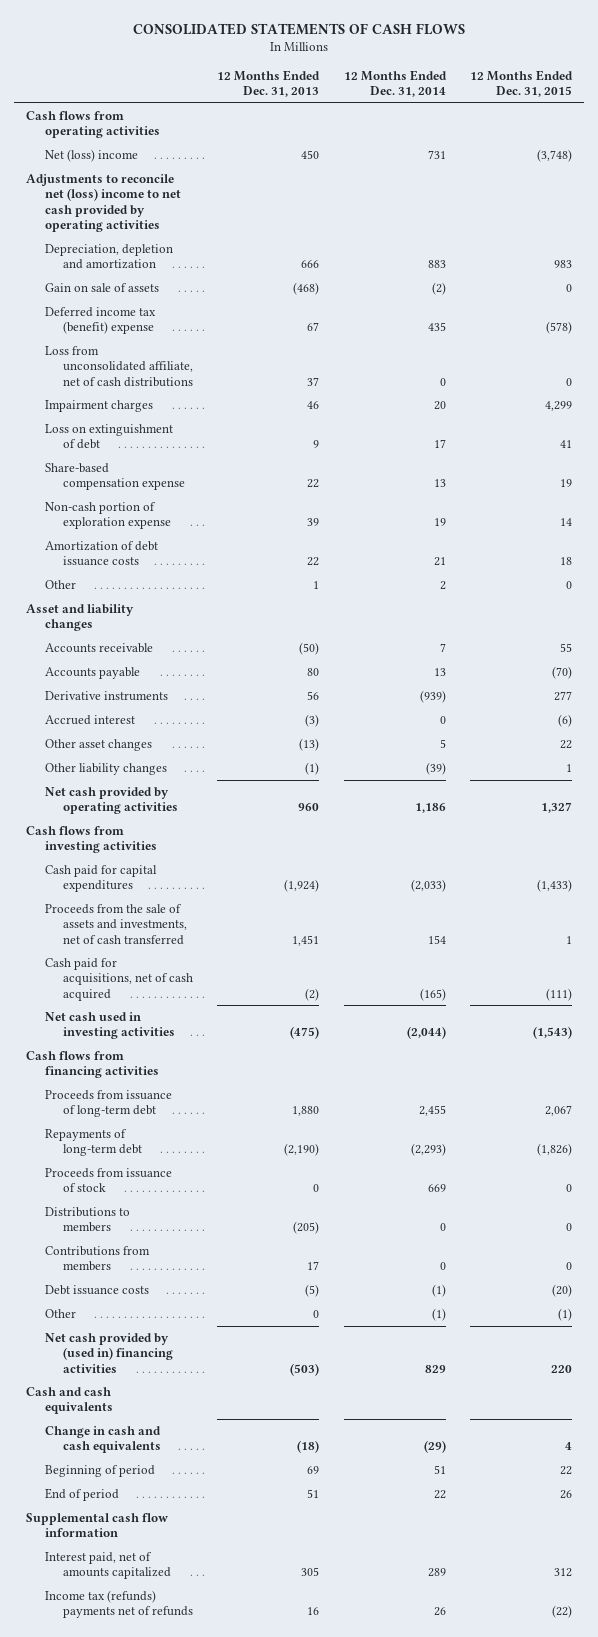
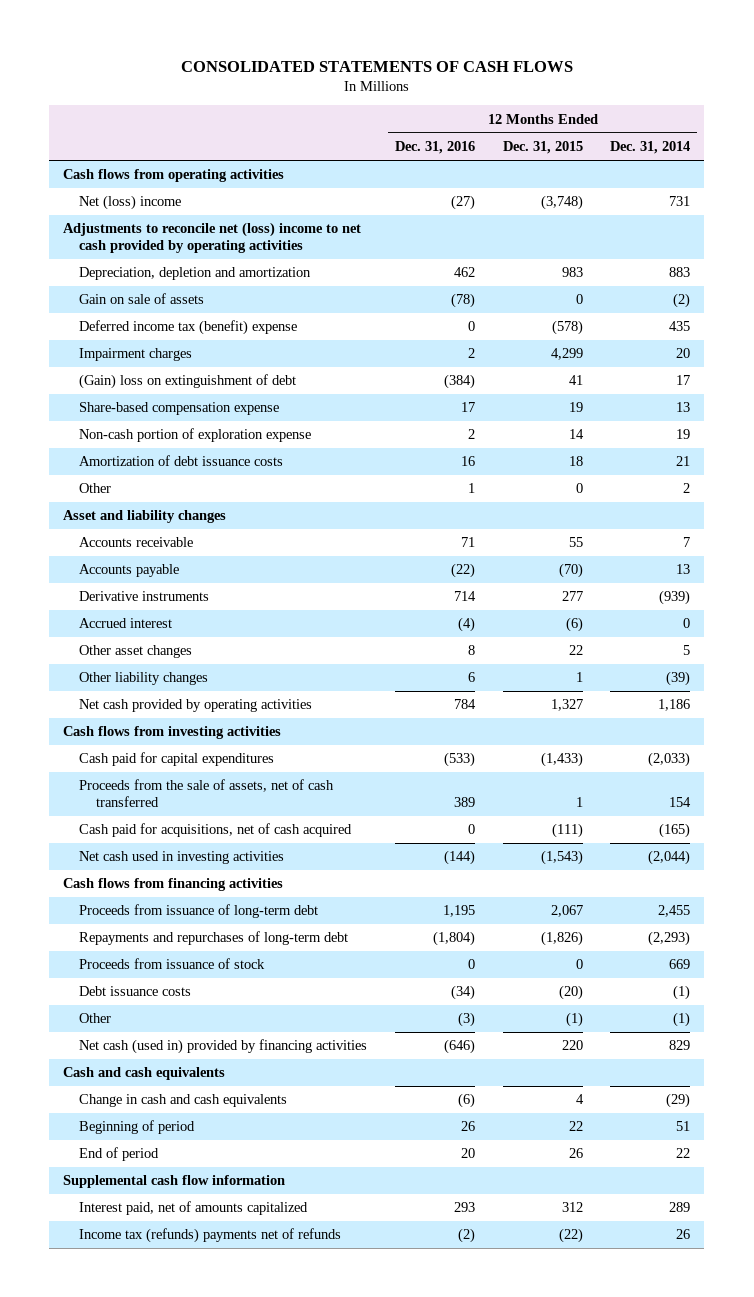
- | 12 Months Ended Dec. 31, 2013 | 12 Months Ended Dec. 31, 2014 | 12 Months Ended Dec. 31, 2015
+ | 12 Months Ended Dec. 31, 2016 | 12 Months Ended Dec. 31, 2015 | 12 Months Ended Dec. 31, 2014
- Loss from unconsolidated affiliate, net of cash distributions | 37 | 0 | 0
- Loss on extinguishment of debt | 9 | 17 | 41
+ (Gain) loss on extinguishment of debt | (384) | 41 | 17
- Proceeds from the sale of assets and investments, net of cash transferred | 1,451 | 154 | 1
+ Proceeds from the sale of assets, net of cash transferred | 389 | 1 | 154
- Repayments of long-term debt | (2,190) | (2,293) | (1,826)
+ Repayments and repurchases of long-term debt | (1,804) | (1,826) | (2,293)
- Distributions to members | (205) | 0 | 0
- Contributions from members | 17 | 0 | 0
- Net cash provided by (used in) financing activities | (503) | 829 | 220
+ Net cash (used in) provided by financing activities | (646) | 220 | 829

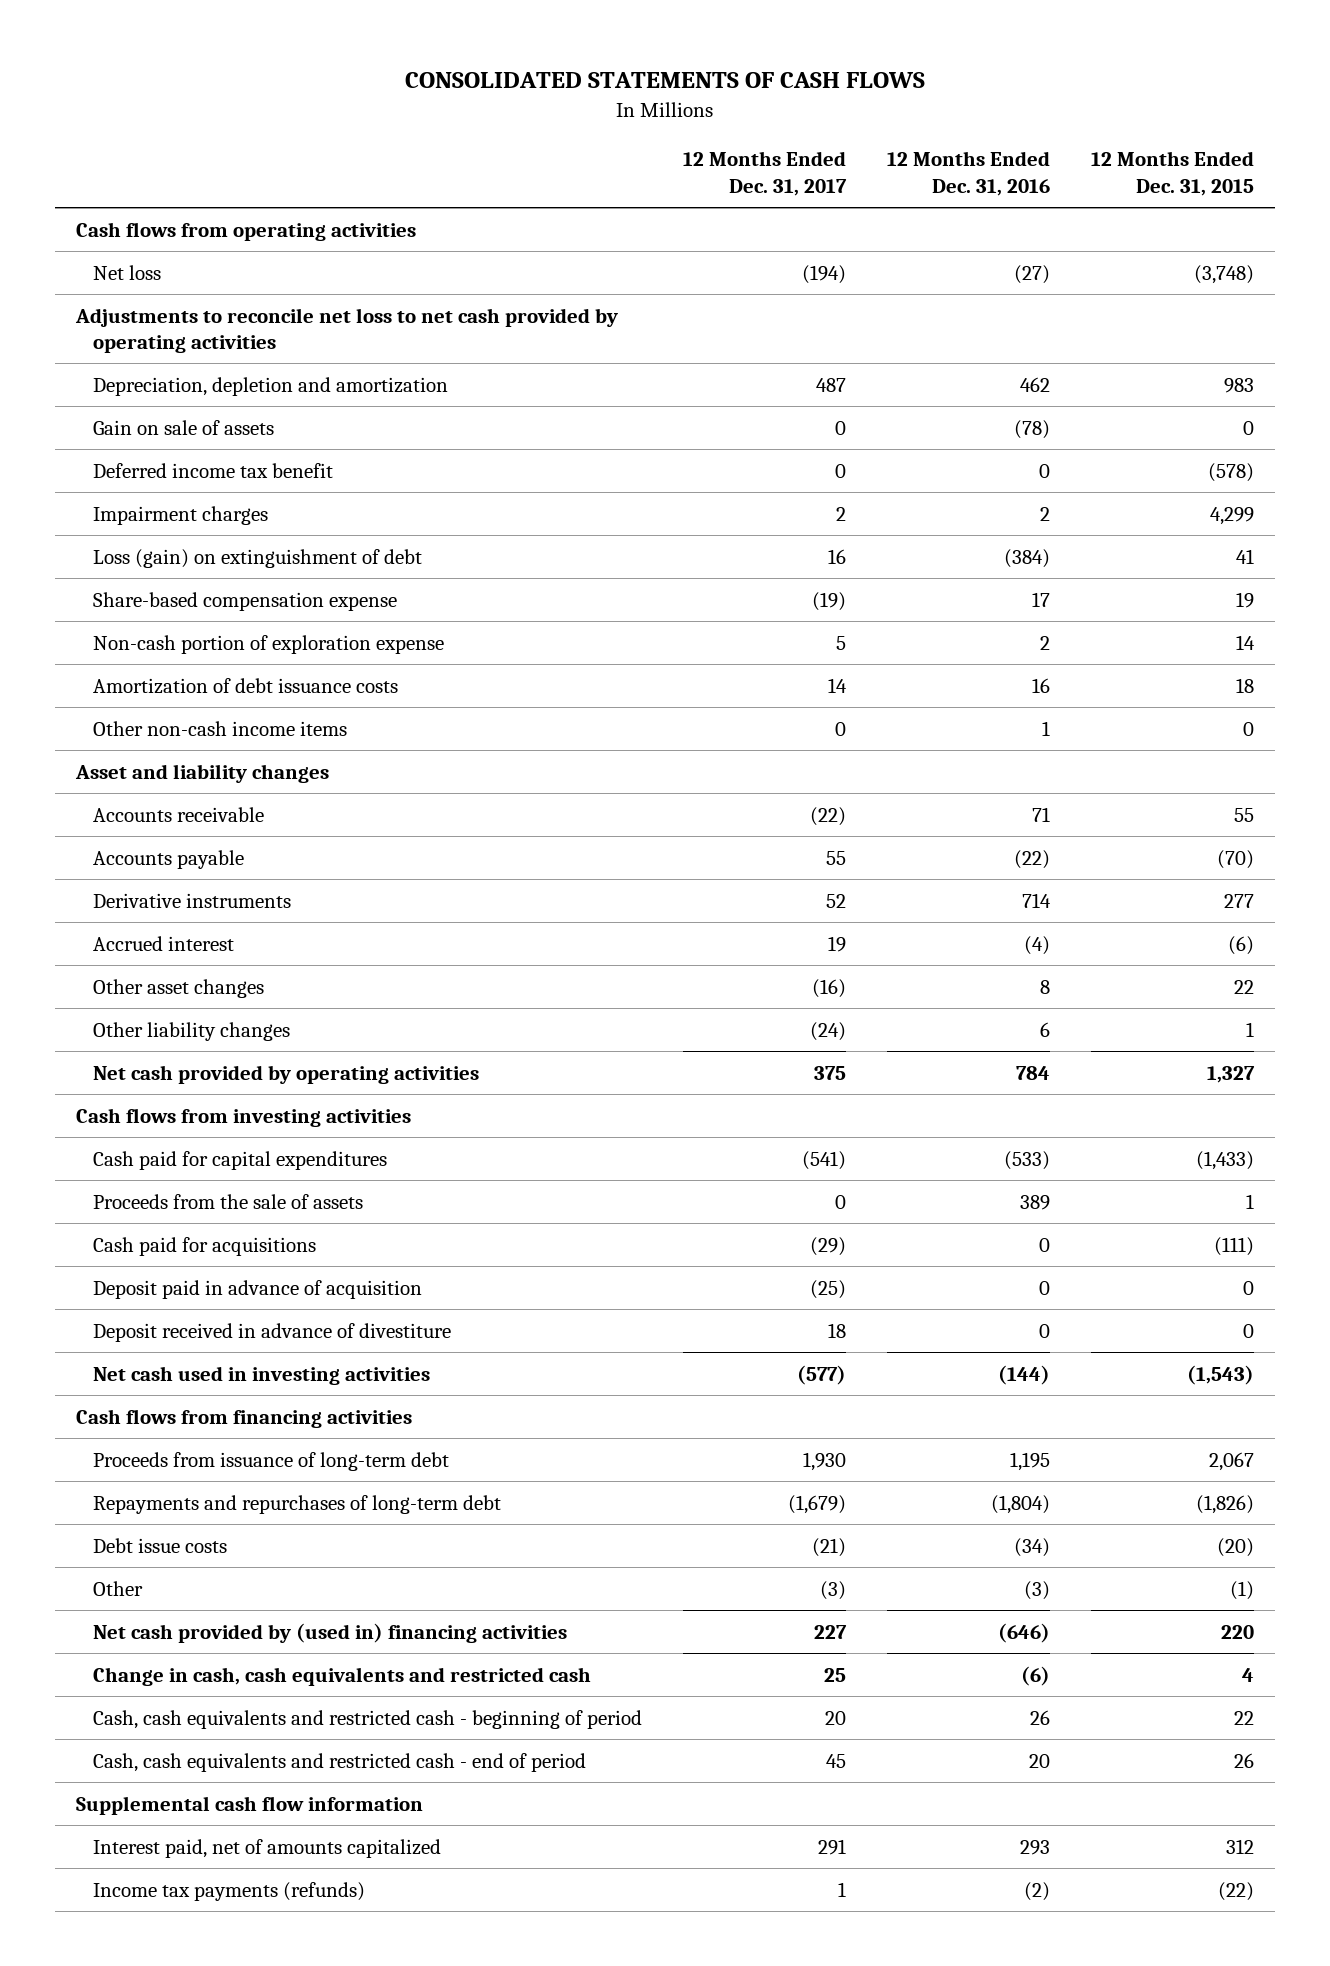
- | 12 Months Ended Dec. 31, 2016 | 12 Months Ended Dec. 31, 2015 | 12 Months Ended Dec. 31, 2014
+ | 12 Months Ended Dec. 31, 2017 | 12 Months Ended Dec. 31, 2016 | 12 Months Ended Dec. 31, 2015
- Net (loss) income | (27) | (3,748) | 731
- Adjustments to reconcile net (loss) income to net cash provided by operating activities
+ Net loss | (194) | (27) | (3,748)
+ Adjustments to reconcile net loss to net cash provided by operating activities
- Deferred income tax (benefit) expense | 0 | (578) | 435
+ Deferred income tax benefit | 0 | 0 | (578)
- (Gain) loss on extinguishment of debt | (384) | 41 | 17
+ Loss (gain) on extinguishment of debt | 16 | (384) | 41
- Other | 1 | 0 | 2
+ Other non-cash income items | 0 | 1 | 0
- Proceeds from the sale of assets, net of cash transferred | 389 | 1 | 154
- Cash paid for acquisitions, net of cash acquired | 0 | (111) | (165)
+ Proceeds from the sale of assets | 0 | 389 | 1
+ Cash paid for acquisitions | (29) | 0 | (111)
+ Deposit paid in advance of acquisition | (25) | 0 | 0
+ Deposit received in advance of divestiture | 18 | 0 | 0
- Proceeds from issuance of stock | 0 | 0 | 669
- Debt issuance costs | (34) | (20) | (1)
+ Debt issue costs | (21) | (34) | (20)
- Net cash (used in) provided by financing activities | (646) | 220 | 829
- Cash and cash equivalents
- Change in cash and cash equivalents | (6) | 4 | (29)
- Beginning of period | 26 | 22 | 51
- End of period | 20 | 26 | 22
+ Net cash provided by (used in) financing activities | 227 | (646) | 220
+ Change in cash, cash equivalents and restricted cash | 25 | (6) | 4
+ Cash, cash equivalents and restricted cash - beginning of period | 20 | 26 | 22
+ Cash, cash equivalents and restricted cash - end of period | 45 | 20 | 26
- Income tax (refunds) payments net of refunds | (2) | (22) | 26
+ Income tax payments (refunds) | 1 | (2) | (22)

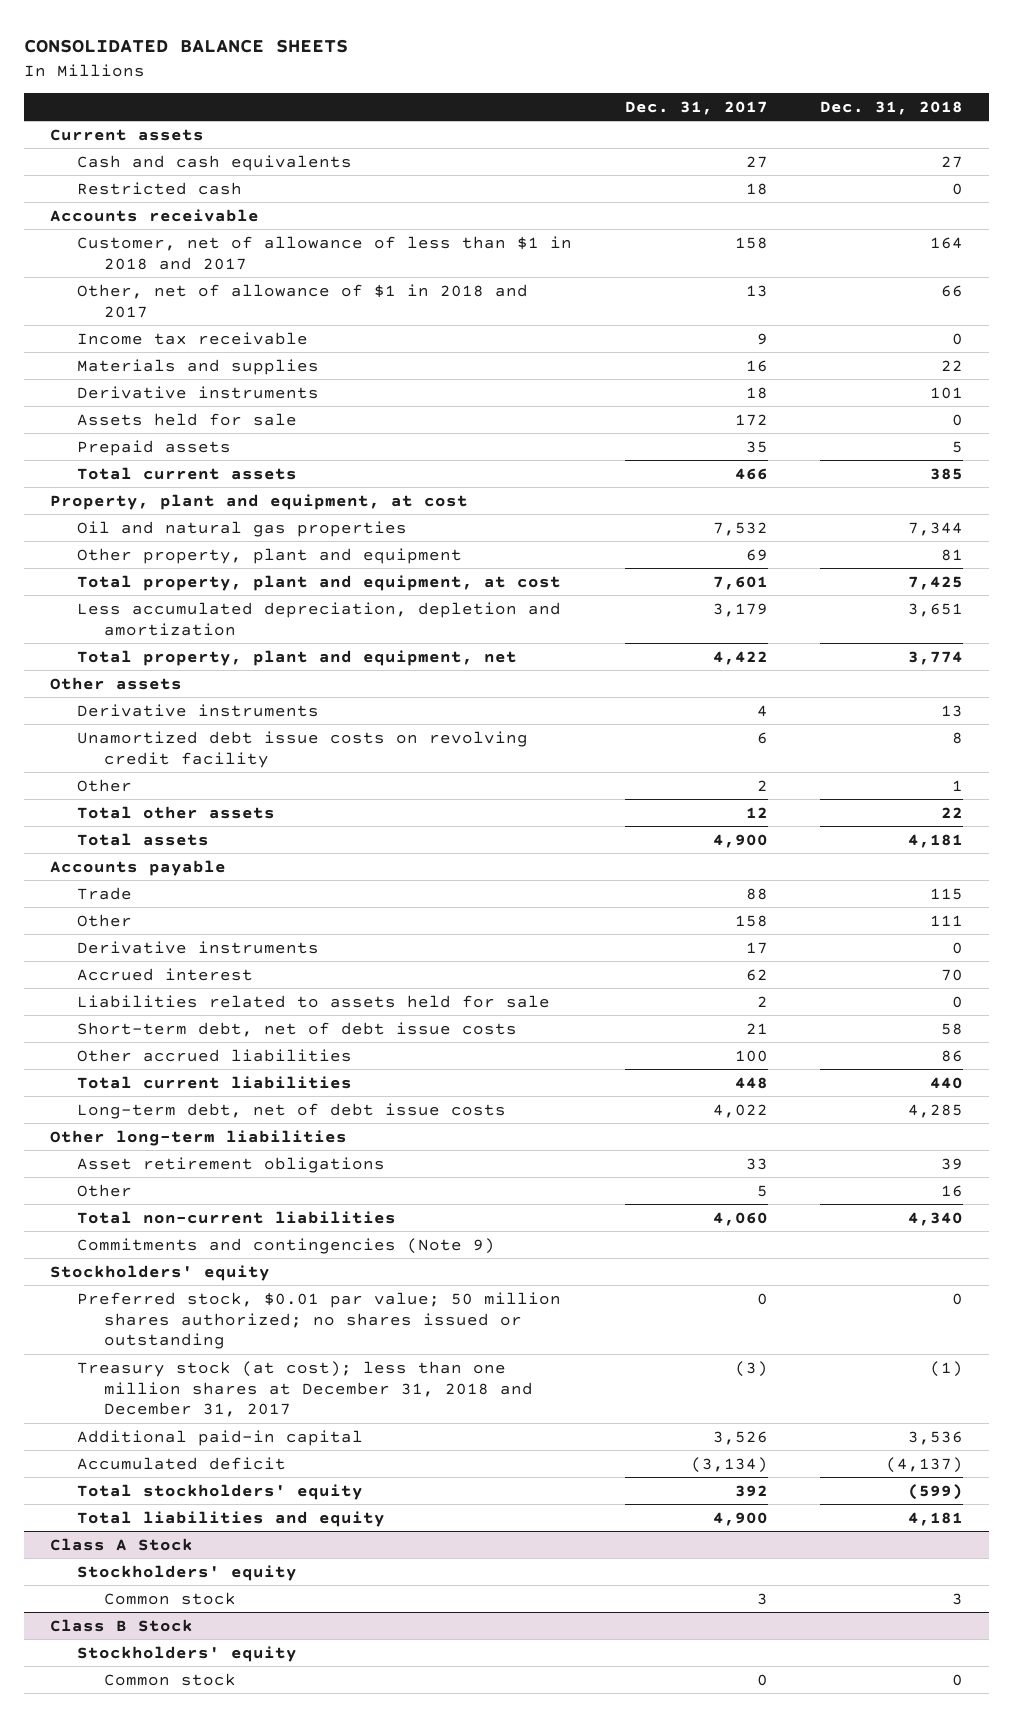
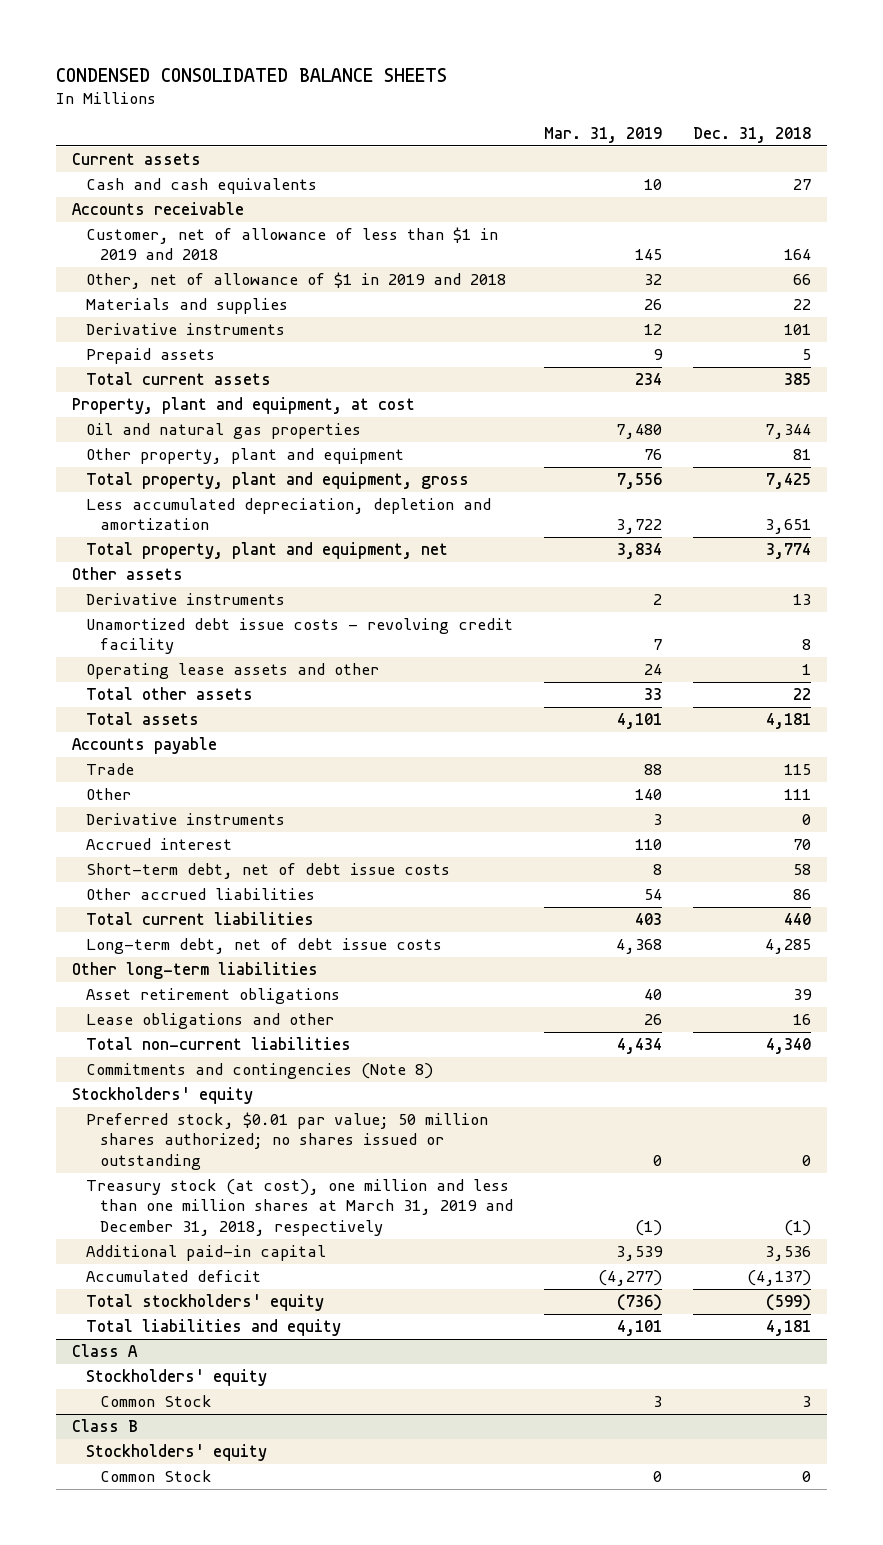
- CONSOLIDATED BALANCE SHEETS
+ CONDENSED CONSOLIDATED BALANCE SHEETS
- | Dec. 31, 2017 | Dec. 31, 2018
+ | Mar. 31, 2019 | Dec. 31, 2018
- Restricted cash | 18 | 0
- Customer, net of allowance of less than $1 in 2018 and 2017 | 158 | 164
- Other, net of allowance of $1 in 2018 and 2017 | 13 | 66
- Income tax receivable | 9 | 0
+ Customer, net of allowance of less than $1 in 2019 and 2018 | 145 | 164
+ Other, net of allowance of $1 in 2019 and 2018 | 32 | 66
- Assets held for sale | 172 | 0
- Total property, plant and equipment, at cost | 7,601 | 7,425
+ Total property, plant and equipment, gross | 7,556 | 7,425
- Unamortized debt issue costs on revolving credit facility | 6 | 8
- Other | 2 | 1
+ Unamortized debt issue costs - revolving credit facility | 7 | 8
+ Operating lease assets and other | 24 | 1
- Liabilities related to assets held for sale | 2 | 0
- Other | 5 | 16
+ Lease obligations and other | 26 | 16
- Commitments and contingencies (Note 9)
+ Commitments and contingencies (Note 8)
- Treasury stock (at cost); less than one million shares at December 31, 2018 and December 31, 2017 | (3) | (1)
+ Treasury stock (at cost), one million and less than one million shares at March 31, 2019 and December 31, 2018, respectively | (1) | (1)
- Class A Stock
+ Class A
- Common stock | 3 | 3
- Class B Stock
+ Common Stock | 3 | 3
+ Class B
- Common stock | 0 | 0
+ Common Stock | 0 | 0

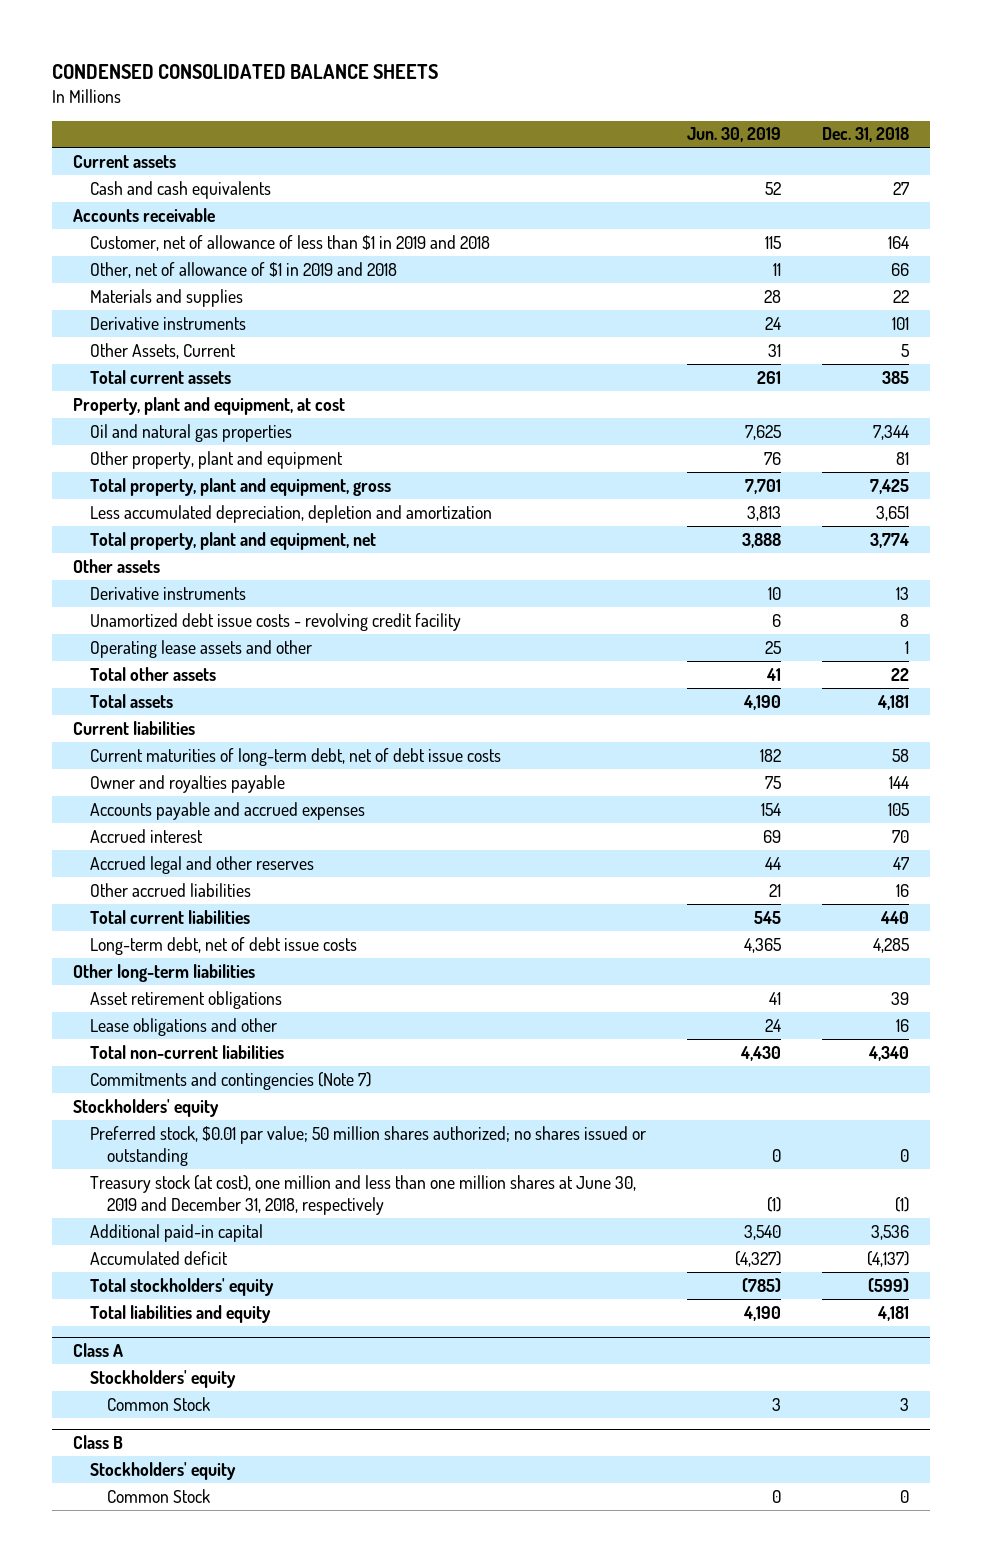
- | Mar. 31, 2019 | Dec. 31, 2018
+ | Jun. 30, 2019 | Dec. 31, 2018
- Prepaid assets | 9 | 5
+ Other Assets, Current | 31 | 5
- Accounts payable
- Trade | 88 | 115
- Other | 140 | 111
- Derivative instruments | 3 | 0
+ Current liabilities
+ Current maturities of long-term debt, net of debt issue costs | 182 | 58
+ Owner and royalties payable | 75 | 144
+ Accounts payable and accrued expenses | 154 | 105
- Short-term debt, net of debt issue costs | 8 | 58
- Other accrued liabilities | 54 | 86
+ Accrued legal and other reserves | 44 | 47
+ Other accrued liabilities | 21 | 16
- Commitments and contingencies (Note 8)
+ Commitments and contingencies (Note 7)
- Treasury stock (at cost), one million and less than one million shares at March 31, 2019 and December 31, 2018, respectively | (1) | (1)
+ Treasury stock (at cost), one million and less than one million shares at June 30, 2019 and December 31, 2018, respectively | (1) | (1)

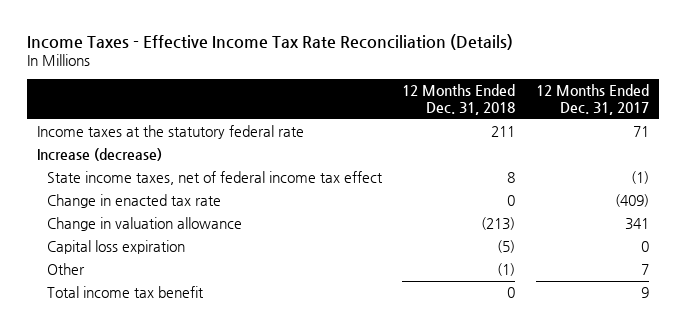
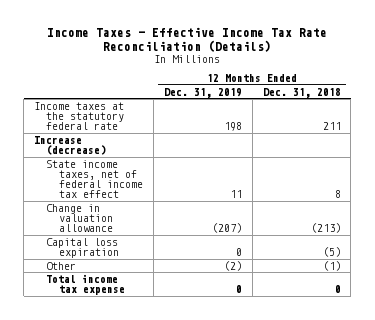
- | 12 Months Ended Dec. 31, 2018 | 12 Months Ended Dec. 31, 2017
+ | 12 Months Ended Dec. 31, 2019 | 12 Months Ended Dec. 31, 2018
- Change in enacted tax rate | 0 | (409)
- Total income tax benefit | 0 | 9
+ Total income tax expense | 0 | 0

